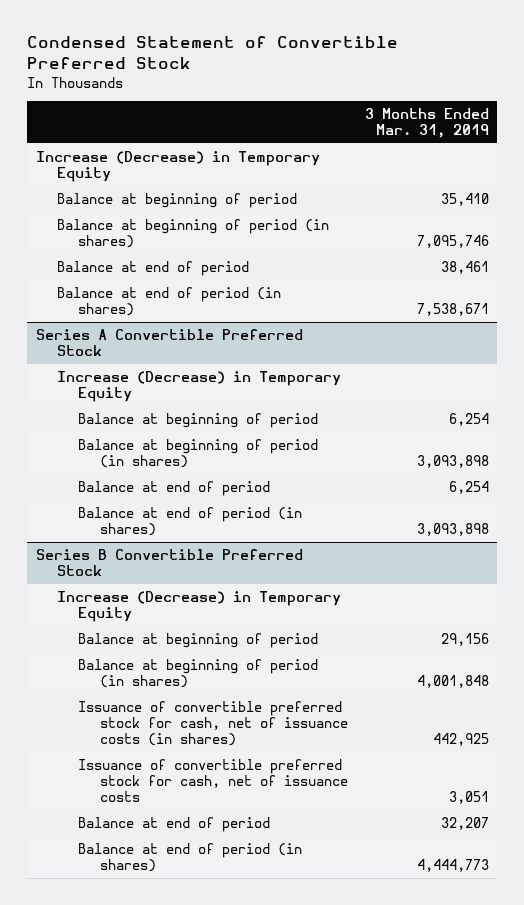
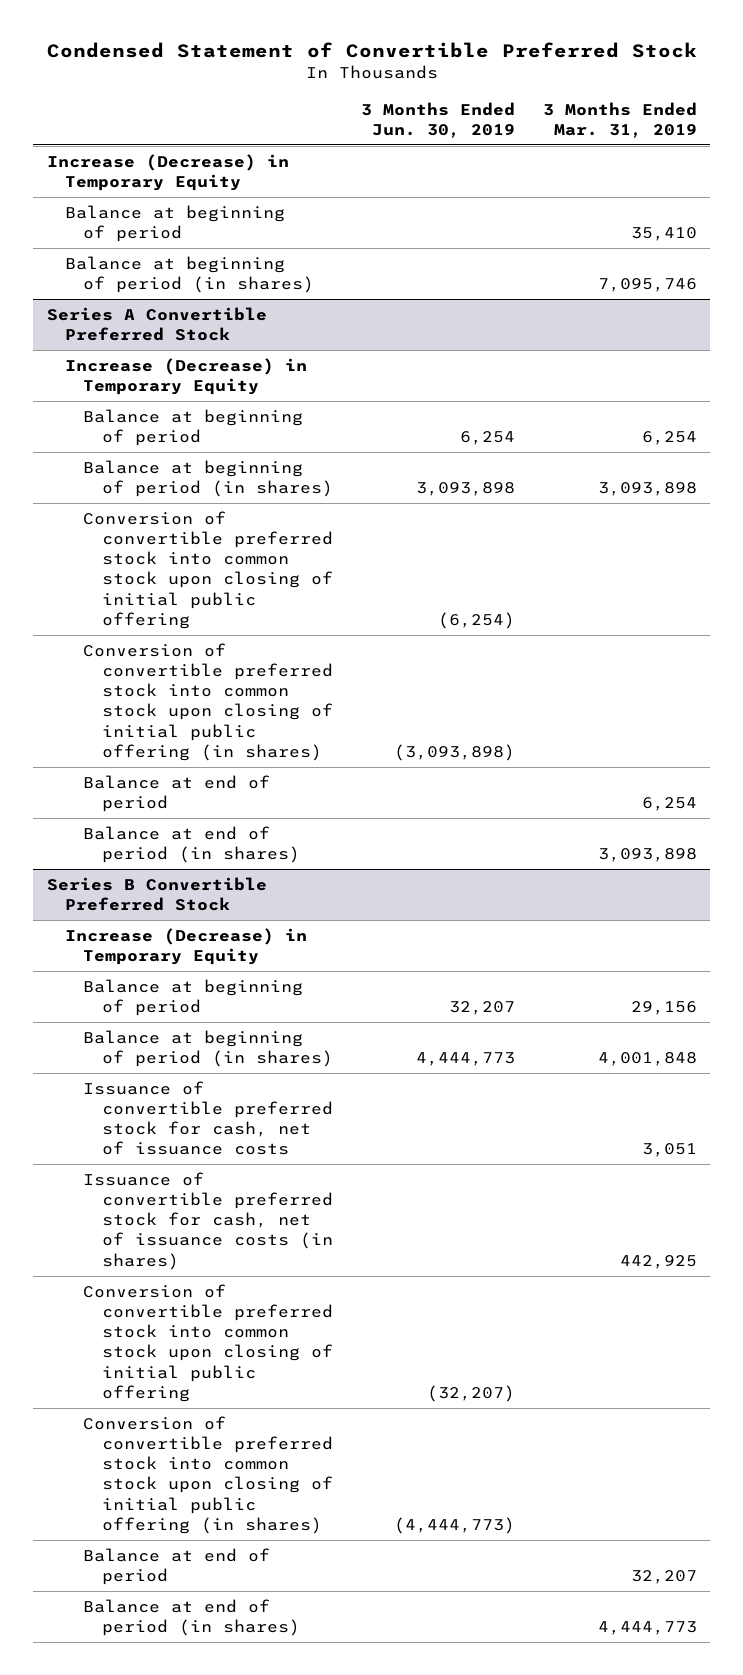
- | 3 Months Ended Mar. 31, 2019
+ | 3 Months Ended Jun. 30, 2019 | 3 Months Ended Mar. 31, 2019
- Balance at end of period | 38,461
- Balance at end of period (in shares) | 7,538,671
@ Series A Convertible Preferred Stock
+ Conversion of convertible preferred stock into common stock upon closing of initial public offering | (6,254) |
+ Conversion of convertible preferred stock into common stock upon closing of initial public offering (in shares) | (3,093,898) |
@ Series B Convertible Preferred Stock
moved down: Issuance of convertible preferred stock for cash, net of issuance costs (in shares) | | 442,925
+ Conversion of convertible preferred stock into common stock upon closing of initial public offering | (32,207) |
+ Conversion of convertible preferred stock into common stock upon closing of initial public offering (in shares) | (4,444,773) |

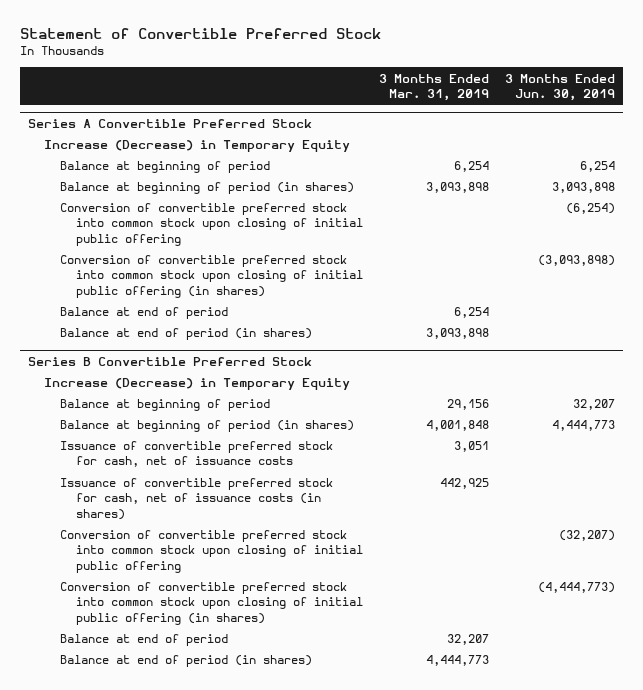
- Condensed Statement of Convertible Preferred Stock
+ Statement of Convertible Preferred Stock
- | 3 Months Ended Jun. 30, 2019 | 3 Months Ended Mar. 31, 2019
+ | 3 Months Ended Mar. 31, 2019 | 3 Months Ended Jun. 30, 2019
- Increase (Decrease) in Temporary Equity
- Balance at beginning of period | | 35,410
- Balance at beginning of period (in shares) | | 7,095,746

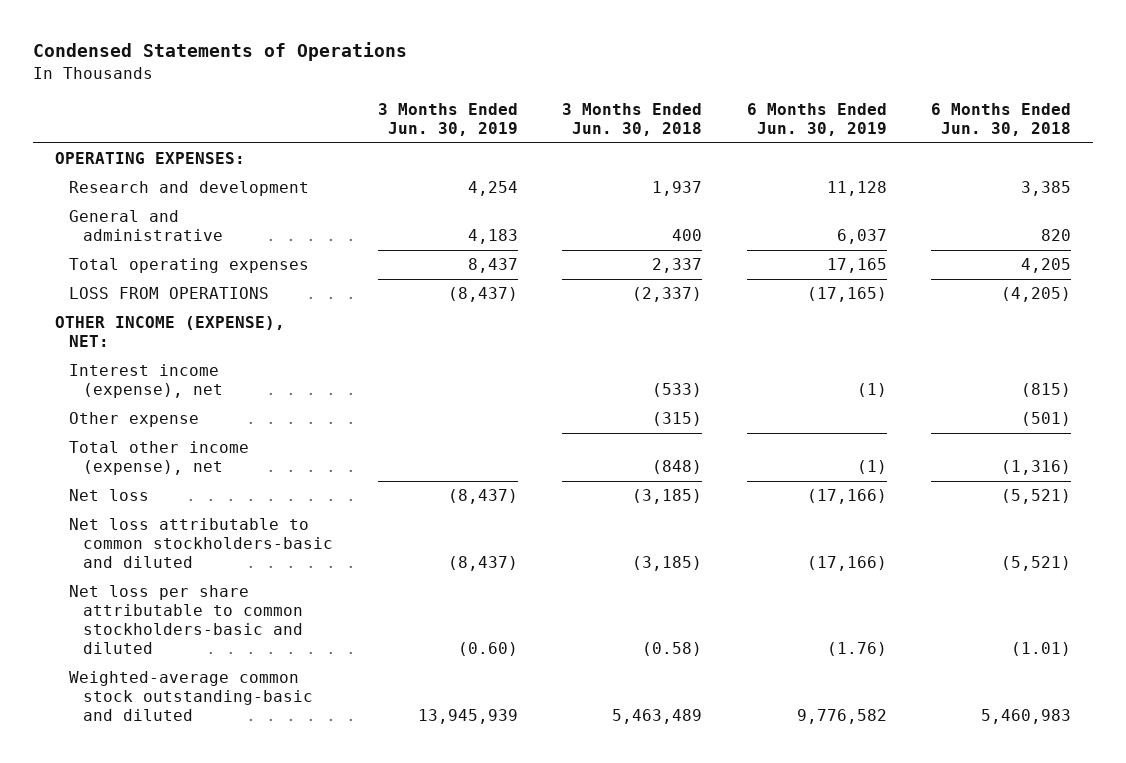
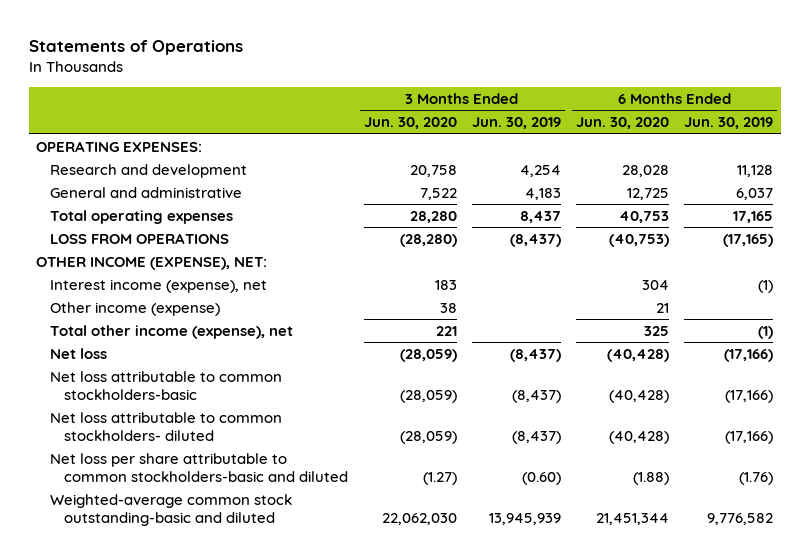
- Condensed Statements of Operations
+ Statements of Operations
- | 3 Months Ended Jun. 30, 2019 | 3 Months Ended Jun. 30, 2018 | 6 Months Ended Jun. 30, 2019 | 6 Months Ended Jun. 30, 2018
+ | 3 Months Ended Jun. 30, 2020 | 3 Months Ended Jun. 30, 2019 | 6 Months Ended Jun. 30, 2020 | 6 Months Ended Jun. 30, 2019
- Other expense | | (315) | | (501)
+ Other income (expense) | 38 | | 21 |
- Net loss attributable to common stockholders-basic and diluted | (8,437) | (3,185) | (17,166) | (5,521)
+ Net loss attributable to common stockholders-basic | (28,059) | (8,437) | (40,428) | (17,166)
+ Net loss attributable to common stockholders- diluted | (28,059) | (8,437) | (40,428) | (17,166)

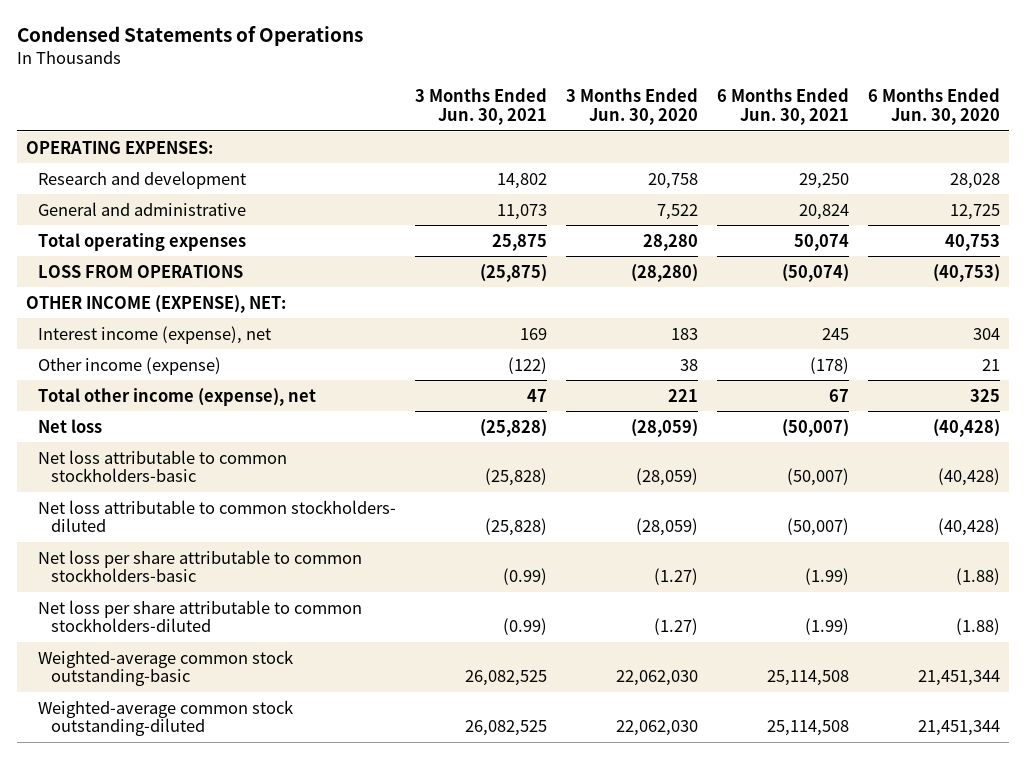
- Statements of Operations
+ Condensed Statements of Operations
- | 3 Months Ended Jun. 30, 2020 | 3 Months Ended Jun. 30, 2019 | 6 Months Ended Jun. 30, 2020 | 6 Months Ended Jun. 30, 2019
+ | 3 Months Ended Jun. 30, 2021 | 3 Months Ended Jun. 30, 2020 | 6 Months Ended Jun. 30, 2021 | 6 Months Ended Jun. 30, 2020
- Net loss per share attributable to common stockholders-basic and diluted | (1.27) | (0.60) | (1.88) | (1.76)
- Weighted-average common stock outstanding-basic and diluted | 22,062,030 | 13,945,939 | 21,451,344 | 9,776,582
+ Net loss per share attributable to common stockholders-basic | (0.99) | (1.27) | (1.99) | (1.88)
+ Net loss per share attributable to common stockholders-diluted | (0.99) | (1.27) | (1.99) | (1.88)
+ Weighted-average common stock outstanding-basic | 26,082,525 | 22,062,030 | 25,114,508 | 21,451,344
+ Weighted-average common stock outstanding-diluted | 26,082,525 | 22,062,030 | 25,114,508 | 21,451,344

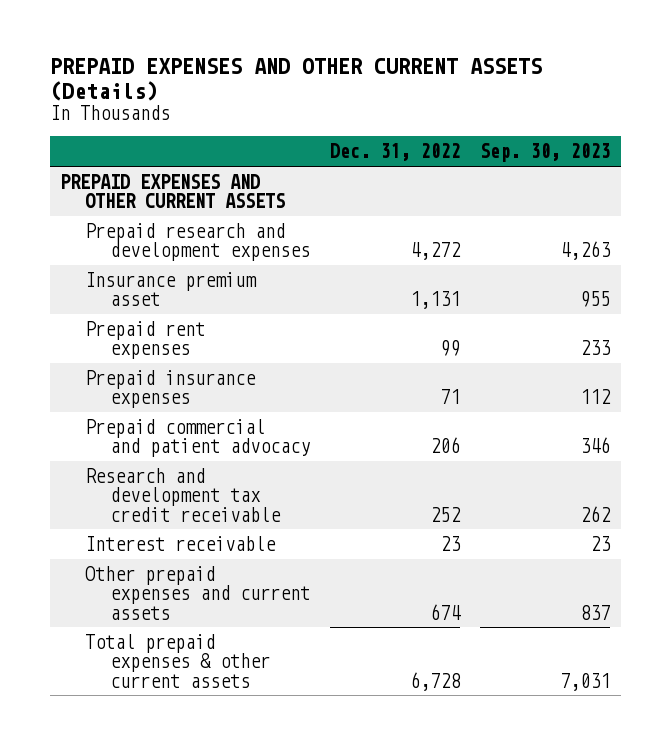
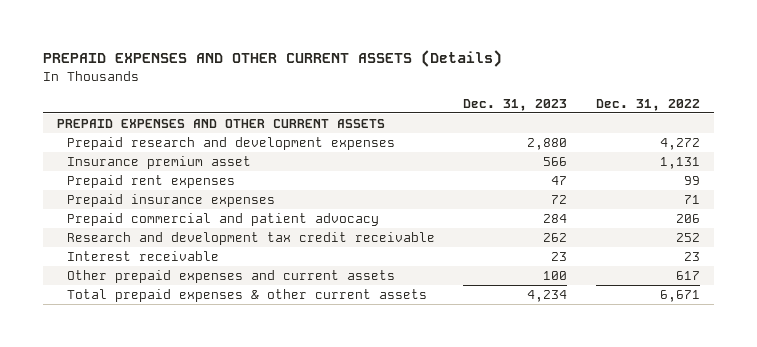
- | Dec. 31, 2022 | Sep. 30, 2023
+ | Dec. 31, 2023 | Dec. 31, 2022
- Other prepaid expenses and current assets | 674 | 837
- Total prepaid expenses & other current assets | 6,728 | 7,031
+ Other prepaid expenses and current assets | 100 | 617
+ Total prepaid expenses & other current assets | 4,234 | 6,671

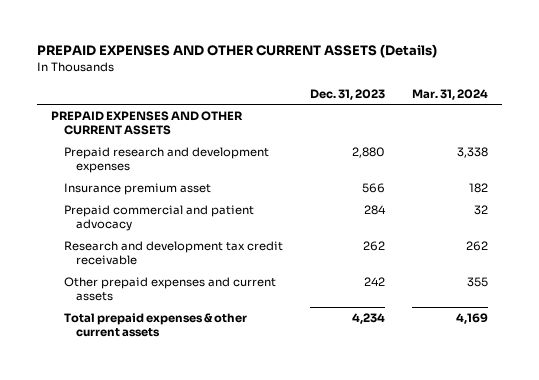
- | Dec. 31, 2023 | Dec. 31, 2022
+ | Dec. 31, 2023 | Mar. 31, 2024
- Prepaid rent expenses | 47 | 99
- Prepaid insurance expenses | 72 | 71
- Interest receivable | 23 | 23
- Other prepaid expenses and current assets | 100 | 617
+ Other prepaid expenses and current assets | 242 | 355

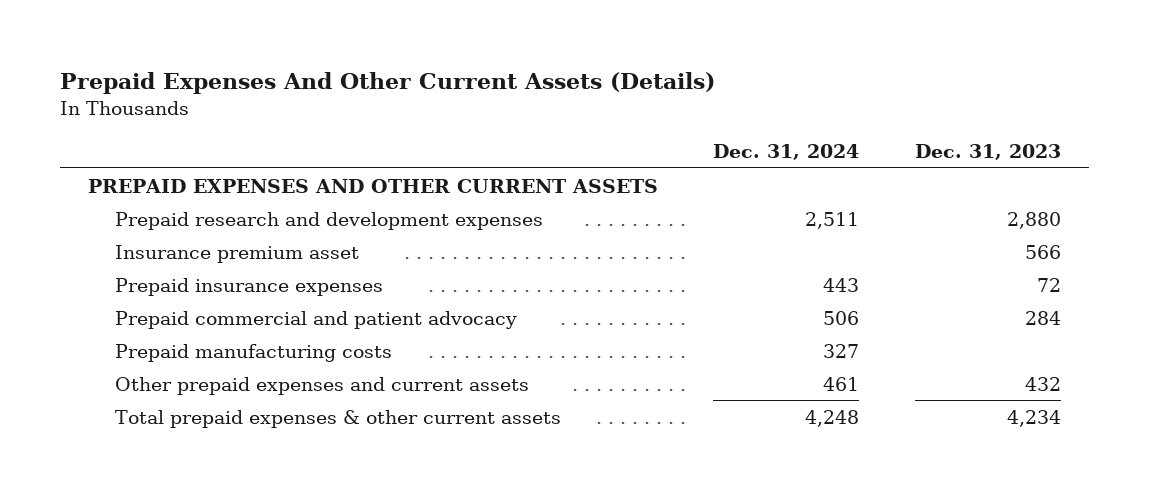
- PREPAID EXPENSES AND OTHER CURRENT ASSETS (Details)
+ Prepaid Expenses And Other Current Assets (Details)
- | Dec. 31, 2023 | Mar. 31, 2024
+ | Dec. 31, 2024 | Dec. 31, 2023
+ Prepaid insurance expenses | 443 | 72
- Research and development tax credit receivable | 262 | 262
- Other prepaid expenses and current assets | 242 | 355
+ Prepaid manufacturing costs | 327 |
+ Other prepaid expenses and current assets | 461 | 432

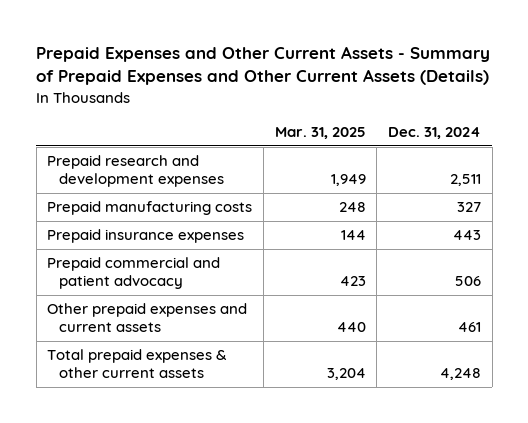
- Prepaid Expenses And Other Current Assets (Details)
+ Prepaid Expenses and Other Current Assets - Summary of Prepaid Expenses and Other Current Assets (Details)
- | Dec. 31, 2024 | Dec. 31, 2023
+ | Mar. 31, 2025 | Dec. 31, 2024
- PREPAID EXPENSES AND OTHER CURRENT ASSETS
- Insurance premium asset | | 566
moved up: Prepaid manufacturing costs | 248 | 327

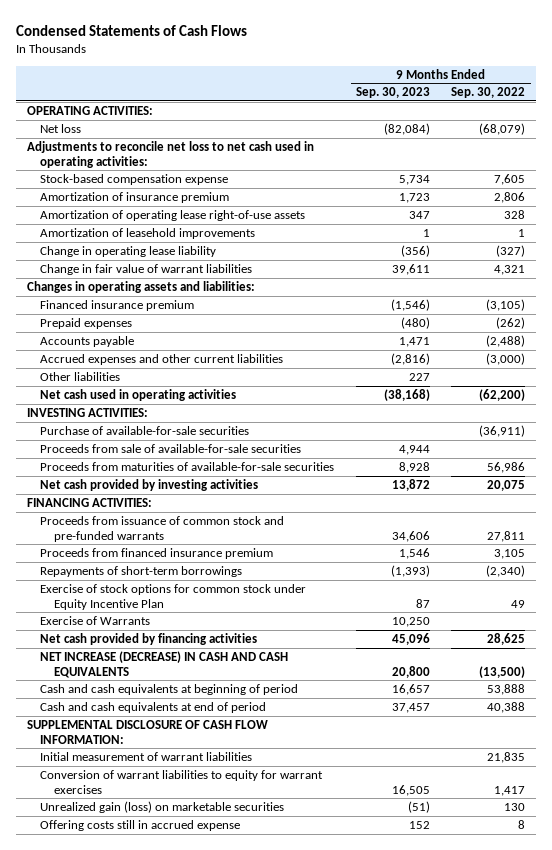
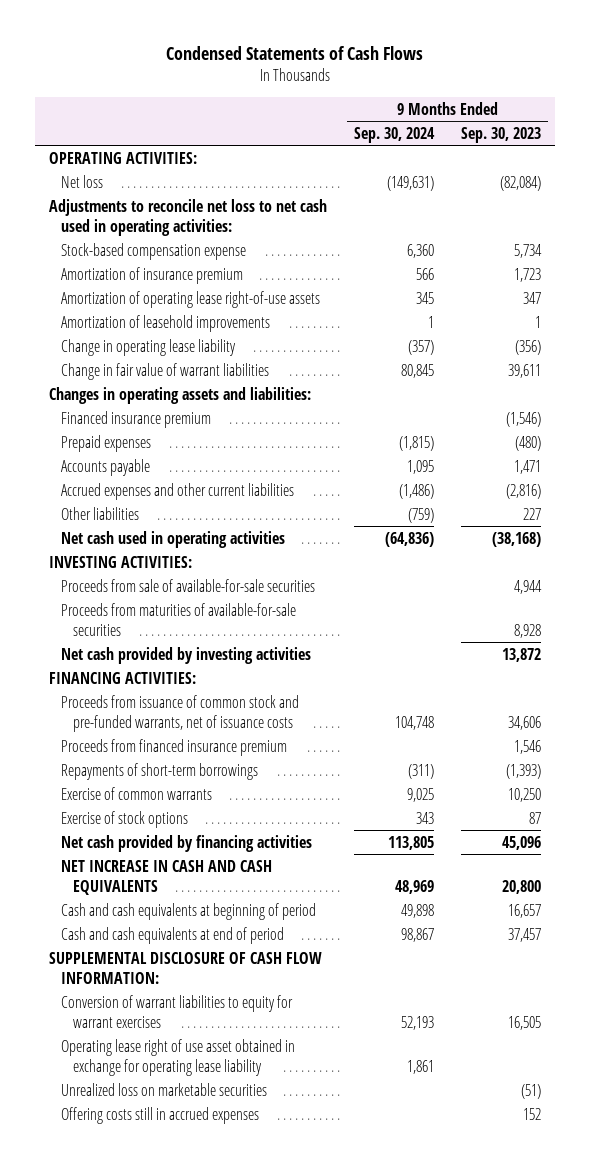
- | 9 Months Ended Sep. 30, 2023 | 9 Months Ended Sep. 30, 2022
+ | 9 Months Ended Sep. 30, 2024 | 9 Months Ended Sep. 30, 2023
- Purchase of available-for-sale securities | | (36,911)
- Proceeds from issuance of common stock and pre-funded warrants | 34,606 | 27,811
+ Proceeds from issuance of common stock and pre-funded warrants, net of issuance costs | 104,748 | 34,606
- Exercise of stock options for common stock under Equity Incentive Plan | 87 | 49
- Exercise of Warrants | 10,250 |
+ Exercise of common warrants | 9,025 | 10,250
+ Exercise of stock options | 343 | 87
- NET INCREASE (DECREASE) IN CASH AND CASH EQUIVALENTS | 20,800 | (13,500)
+ NET INCREASE IN CASH AND CASH EQUIVALENTS | 48,969 | 20,800
- Initial measurement of warrant liabilities | | 21,835
- Unrealized gain (loss) on marketable securities | (51) | 130
- Offering costs still in accrued expense | 152 | 8
+ Operating lease right of use asset obtained in exchange for operating lease liability | 1,861 |
+ Unrealized loss on marketable securities | | (51)
+ Offering costs still in accrued expenses | | 152

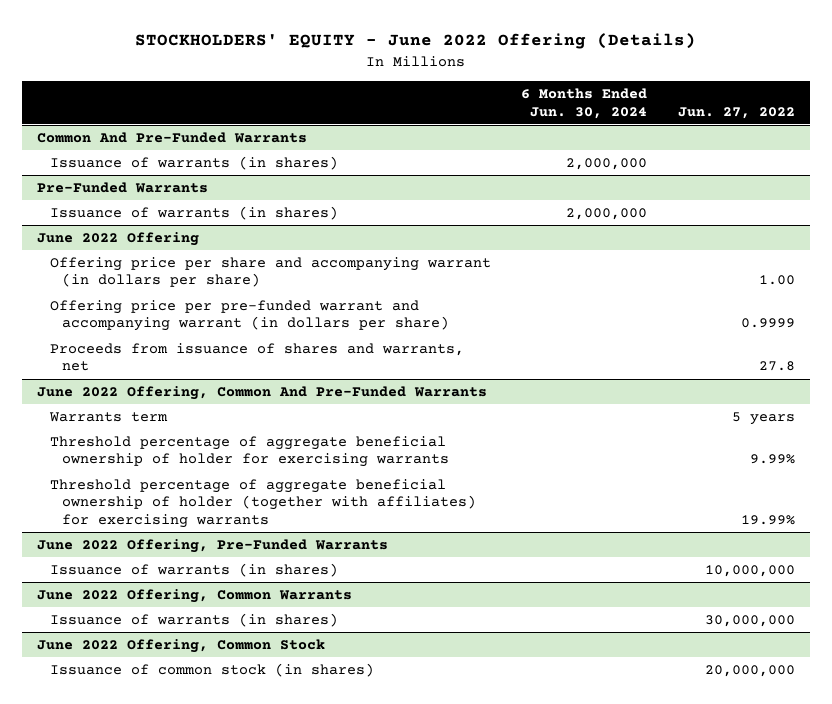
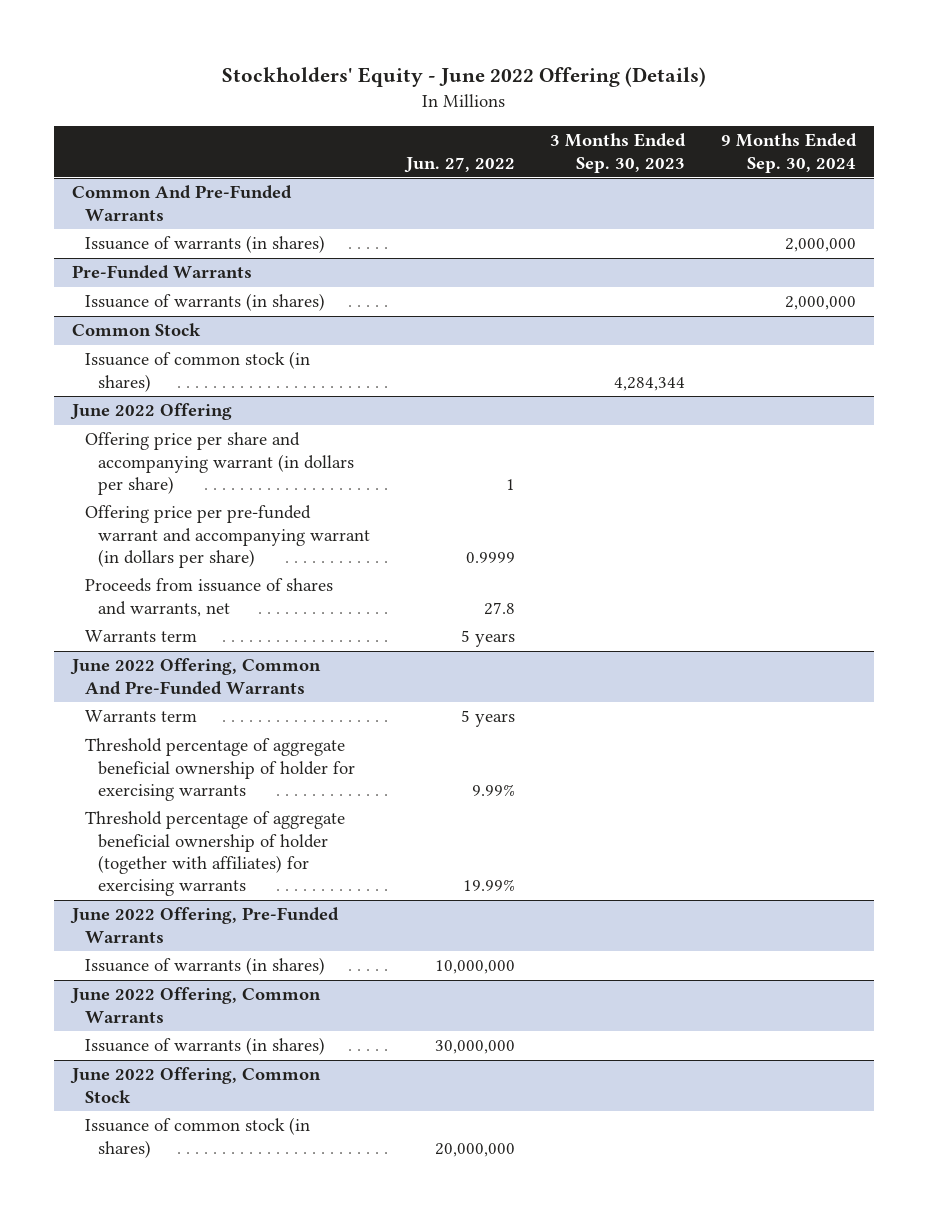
- STOCKHOLDERS' EQUITY - June 2022 Offering (Details)
+ Stockholders' Equity - June 2022 Offering (Details)
- | 6 Months Ended Jun. 30, 2024 | Jun. 27, 2022
+ | Jun. 27, 2022 | 3 Months Ended Sep. 30, 2023 | 9 Months Ended Sep. 30, 2024
+ Common Stock
+ Issuance of common stock (in shares) | | 4,284,344 |
@ June 2022 Offering
- Offering price per share and accompanying warrant (in dollars per share) | | 1.00
+ Offering price per share and accompanying warrant (in dollars per share) | 1 | |
+ Warrants term | 5 years | |

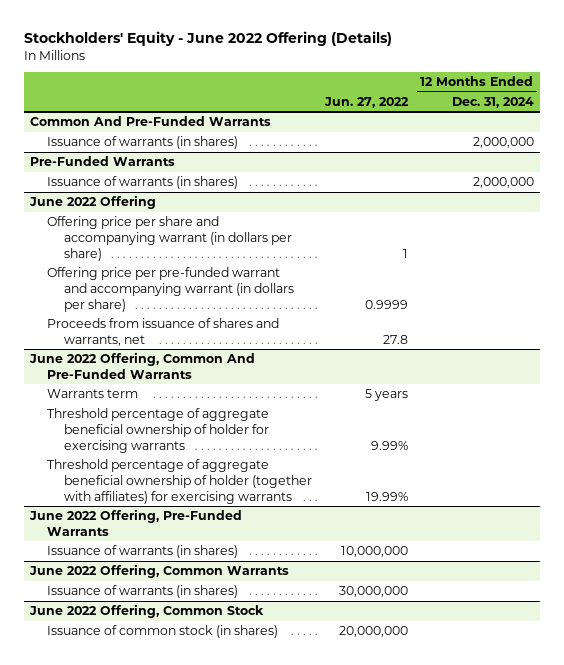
- | Jun. 27, 2022 | 3 Months Ended Sep. 30, 2023 | 9 Months Ended Sep. 30, 2024
+ | Jun. 27, 2022 | 12 Months Ended Dec. 31, 2024
- Common Stock
- Issuance of common stock (in shares) | | 4,284,344 |
@ June 2022 Offering
- Warrants term | 5 years | |

